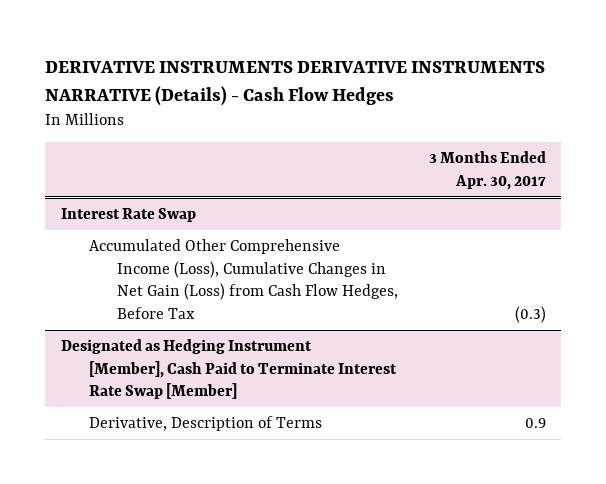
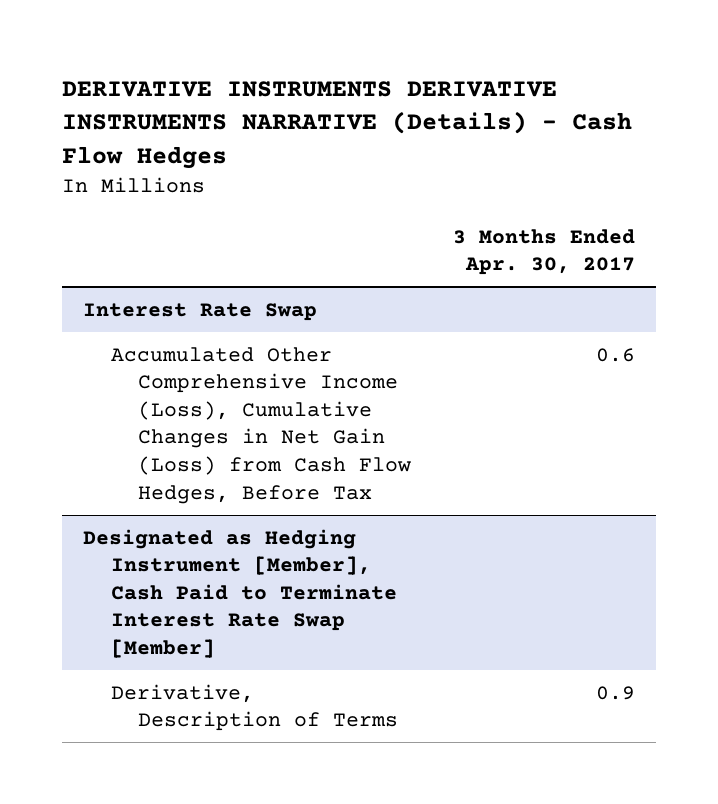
@ Interest Rate Swap
- Accumulated Other Comprehensive Income (Loss), Cumulative Changes in Net Gain (Loss) from Cash Flow Hedges, Before Tax | (0.3)
+ Accumulated Other Comprehensive Income (Loss), Cumulative Changes in Net Gain (Loss) from Cash Flow Hedges, Before Tax | 0.6

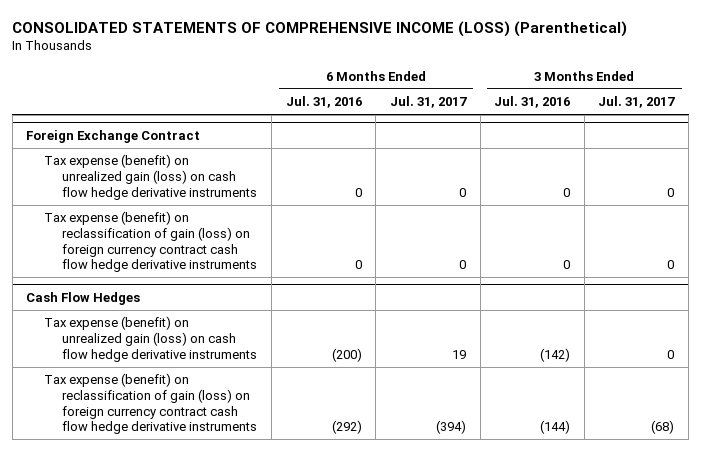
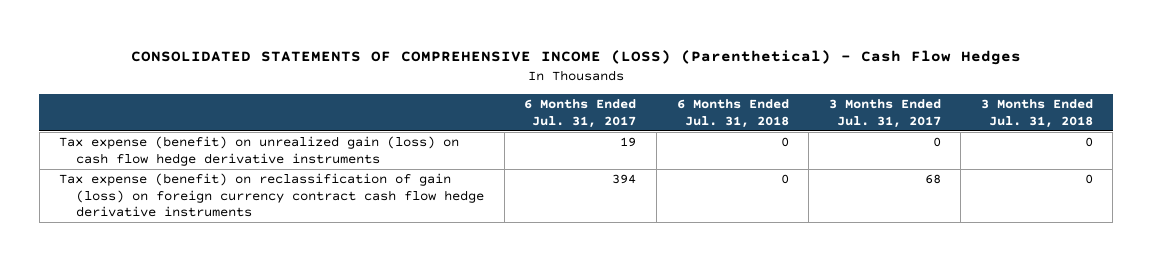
- CONSOLIDATED STATEMENTS OF COMPREHENSIVE INCOME (LOSS) (Parenthetical)
+ CONSOLIDATED STATEMENTS OF COMPREHENSIVE INCOME (LOSS) (Parenthetical) - Cash Flow Hedges
- | 6 Months Ended Jul. 31, 2016 | 6 Months Ended Jul. 31, 2017 | 3 Months Ended Jul. 31, 2016 | 3 Months Ended Jul. 31, 2017
+ | 6 Months Ended Jul. 31, 2017 | 6 Months Ended Jul. 31, 2018 | 3 Months Ended Jul. 31, 2017 | 3 Months Ended Jul. 31, 2018
- Foreign Exchange Contract
- Tax expense (benefit) on unrealized gain (loss) on cash flow hedge derivative instruments | 0 | 0 | 0 | 0
- Tax expense (benefit) on reclassification of gain (loss) on foreign currency contract cash flow hedge derivative instruments | 0 | 0 | 0 | 0
- Cash Flow Hedges
- Tax expense (benefit) on reclassification of gain (loss) on foreign currency contract cash flow hedge derivative instruments | (292) | (394) | (144) | (68)
+ Tax expense (benefit) on reclassification of gain (loss) on foreign currency contract cash flow hedge derivative instruments | 394 | 0 | 68 | 0

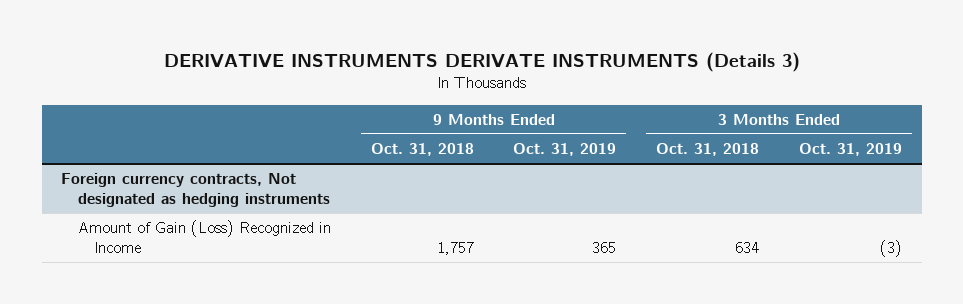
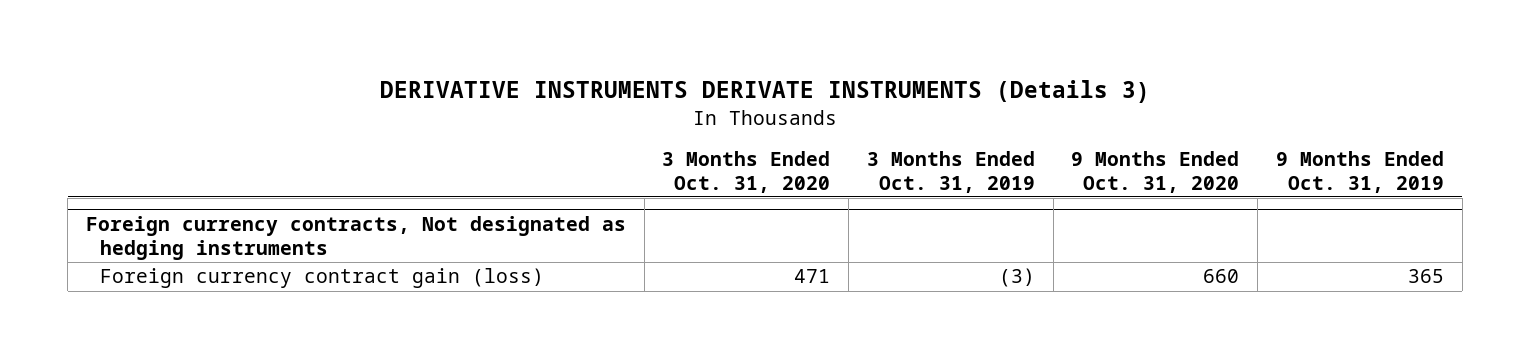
- | 9 Months Ended Oct. 31, 2018 | 9 Months Ended Oct. 31, 2019 | 3 Months Ended Oct. 31, 2018 | 3 Months Ended Oct. 31, 2019
+ | 3 Months Ended Oct. 31, 2020 | 3 Months Ended Oct. 31, 2019 | 9 Months Ended Oct. 31, 2020 | 9 Months Ended Oct. 31, 2019
@ Foreign currency contracts, Not designated as hedging instruments
- Amount of Gain (Loss) Recognized in Income | 1,757 | 365 | 634 | (3)
+ Foreign currency contract gain (loss) | 471 | (3) | 660 | 365

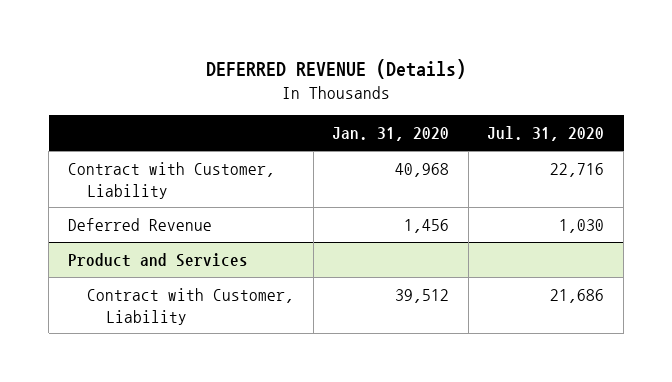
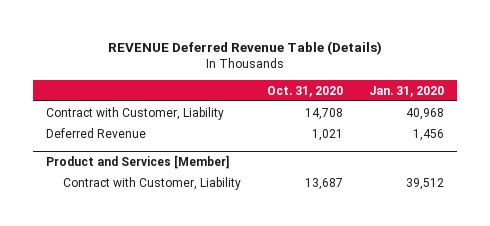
- DEFERRED REVENUE (Details)
+ REVENUE Deferred Revenue Table (Details)
- | Jan. 31, 2020 | Jul. 31, 2020
+ | Oct. 31, 2020 | Jan. 31, 2020
- Product and Services
+ Product and Services [Member]

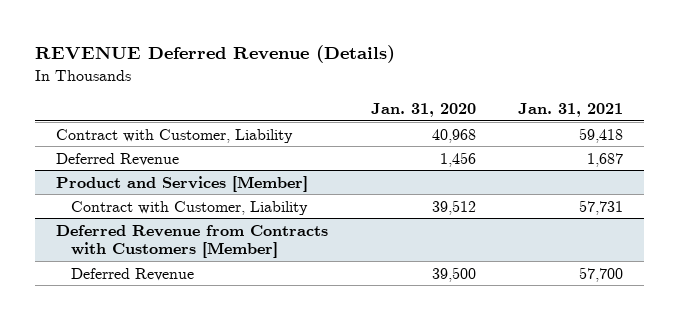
- REVENUE Deferred Revenue Table (Details)
+ REVENUE Deferred Revenue (Details)
- | Oct. 31, 2020 | Jan. 31, 2020
+ | Jan. 31, 2020 | Jan. 31, 2021
+ Deferred Revenue from Contracts with Customers [Member]
+ Deferred Revenue | 39,500 | 57,700

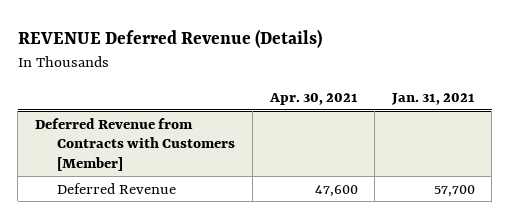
- | Jan. 31, 2020 | Jan. 31, 2021
+ | Apr. 30, 2021 | Jan. 31, 2021
- Contract with Customer, Liability | 40,968 | 59,418
- Deferred Revenue | 1,456 | 1,687
- Product and Services [Member]
- Contract with Customer, Liability | 39,512 | 57,731

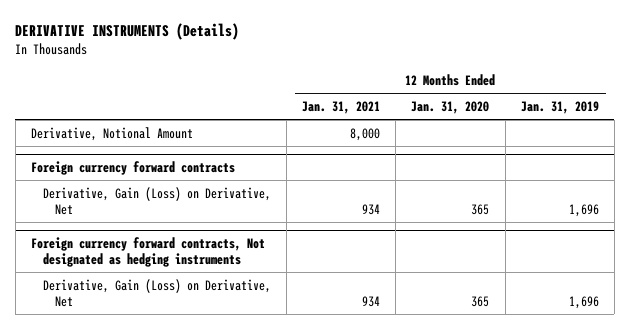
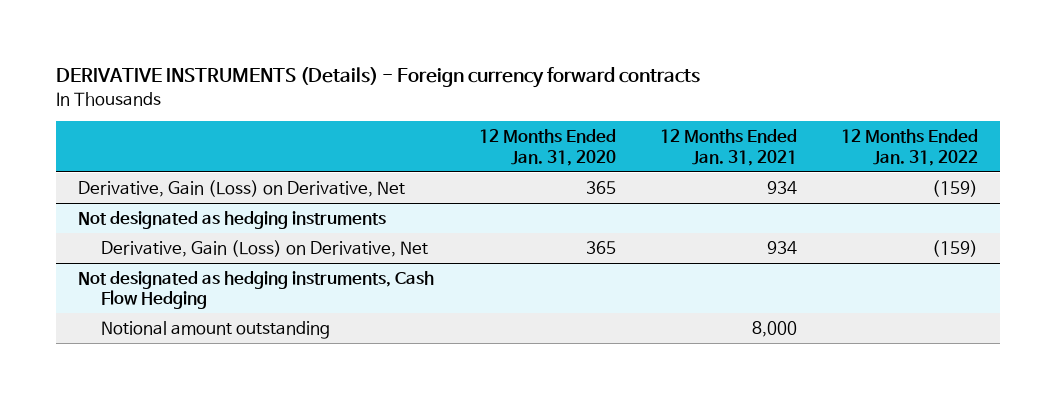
- DERIVATIVE INSTRUMENTS (Details)
+ DERIVATIVE INSTRUMENTS (Details) - Foreign currency forward contracts
- | 12 Months Ended Jan. 31, 2021 | 12 Months Ended Jan. 31, 2020 | 12 Months Ended Jan. 31, 2019
+ | 12 Months Ended Jan. 31, 2020 | 12 Months Ended Jan. 31, 2021 | 12 Months Ended Jan. 31, 2022
- Derivative, Notional Amount | 8,000 | |
- Foreign currency forward contracts
- Foreign currency forward contracts, Not designated as hedging instruments
+ Not designated as hedging instruments
+ Not designated as hedging instruments, Cash Flow Hedging
+ Notional amount outstanding | | 8,000 |

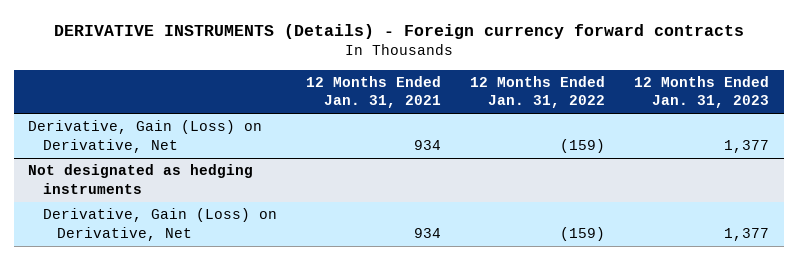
- | 12 Months Ended Jan. 31, 2020 | 12 Months Ended Jan. 31, 2021 | 12 Months Ended Jan. 31, 2022
+ | 12 Months Ended Jan. 31, 2021 | 12 Months Ended Jan. 31, 2022 | 12 Months Ended Jan. 31, 2023
- Not designated as hedging instruments, Cash Flow Hedging
- Notional amount outstanding | | 8,000 |

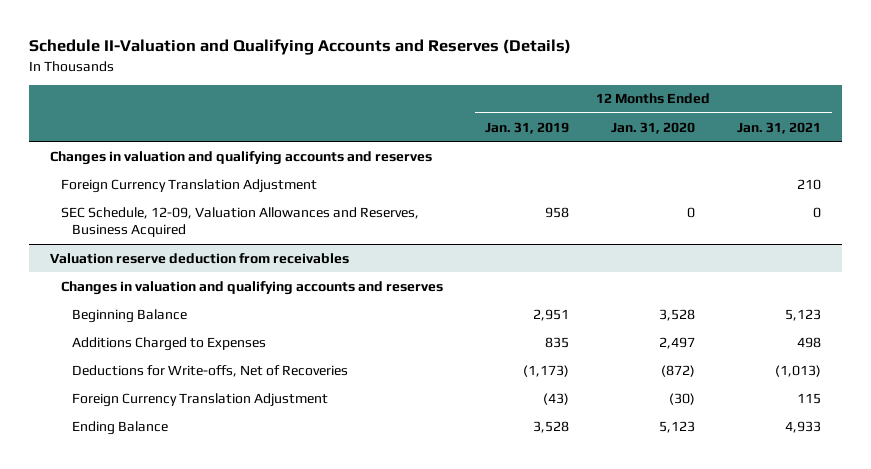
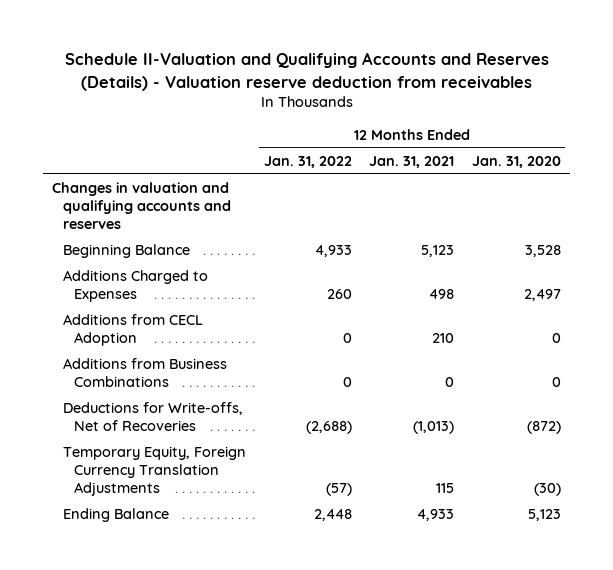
- Schedule II-Valuation and Qualifying Accounts and Reserves (Details)
+ Schedule II-Valuation and Qualifying Accounts and Reserves (Details) - Valuation reserve deduction from receivables
- | 12 Months Ended Jan. 31, 2019 | 12 Months Ended Jan. 31, 2020 | 12 Months Ended Jan. 31, 2021
+ | 12 Months Ended Jan. 31, 2022 | 12 Months Ended Jan. 31, 2021 | 12 Months Ended Jan. 31, 2020
- Foreign Currency Translation Adjustment | | | 210
- SEC Schedule, 12-09, Valuation Allowances and Reserves, Business Acquired | 958 | 0 | 0
- Valuation reserve deduction from receivables
- Changes in valuation and qualifying accounts and reserves
+ Additions from CECL Adoption | 0 | 210 | 0
+ Additions from Business Combinations | 0 | 0 | 0
- Foreign Currency Translation Adjustment | (43) | (30) | 115
+ Temporary Equity, Foreign Currency Translation Adjustments | (57) | 115 | (30)

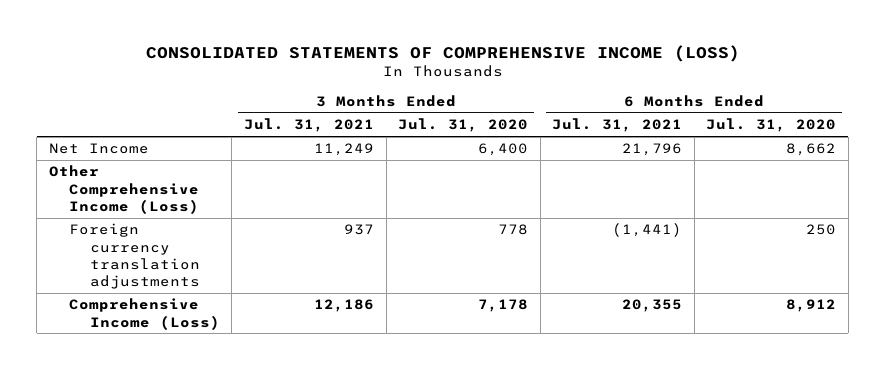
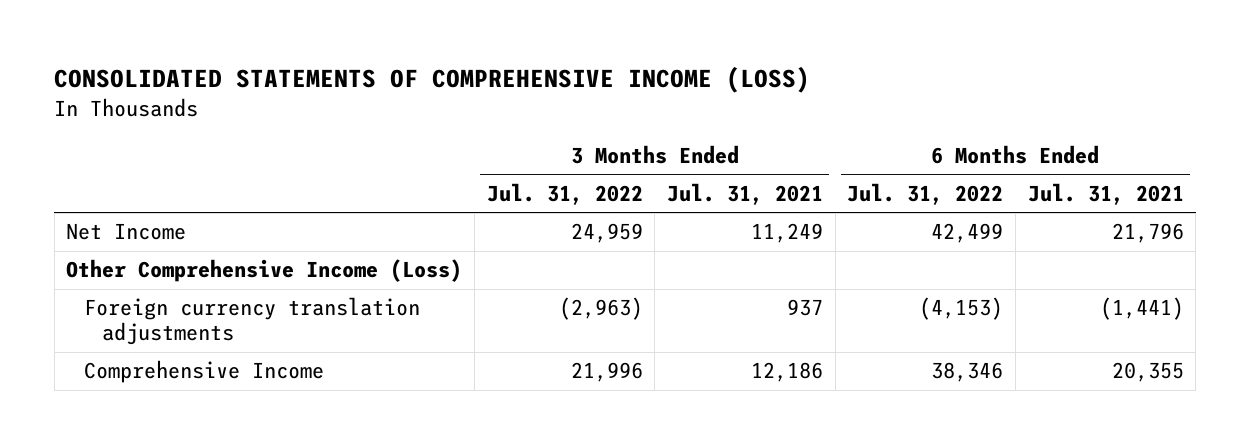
- | 3 Months Ended Jul. 31, 2021 | 3 Months Ended Jul. 31, 2020 | 6 Months Ended Jul. 31, 2021 | 6 Months Ended Jul. 31, 2020
+ | 3 Months Ended Jul. 31, 2022 | 3 Months Ended Jul. 31, 2021 | 6 Months Ended Jul. 31, 2022 | 6 Months Ended Jul. 31, 2021
- Comprehensive Income (Loss) | 12,186 | 7,178 | 20,355 | 8,912
+ Comprehensive Income | 21,996 | 12,186 | 38,346 | 20,355

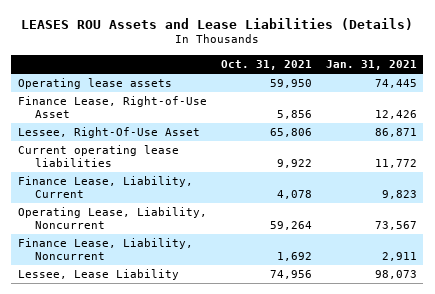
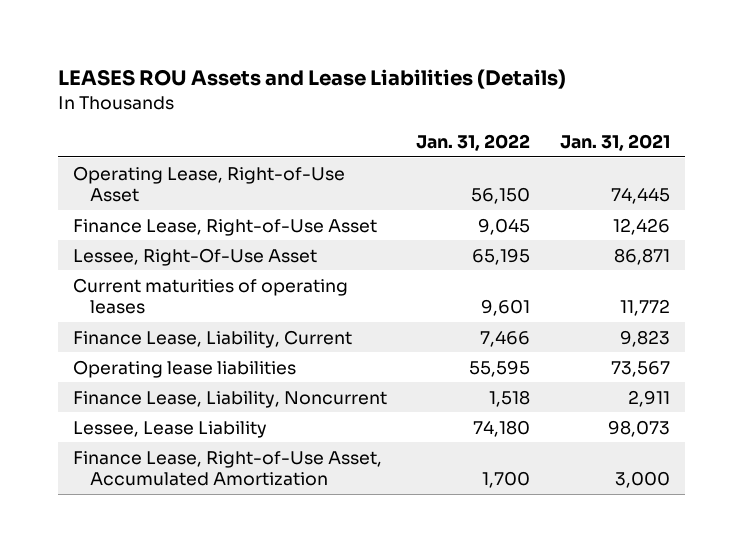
- | Oct. 31, 2021 | Jan. 31, 2021
+ | Jan. 31, 2022 | Jan. 31, 2021
- Operating lease assets | 59,950 | 74,445
+ Operating Lease, Right-of-Use Asset | 56,150 | 74,445
- Current operating lease liabilities | 9,922 | 11,772
+ Current maturities of operating leases | 9,601 | 11,772
- Operating Lease, Liability, Noncurrent | 59,264 | 73,567
+ Operating lease liabilities | 55,595 | 73,567
+ Finance Lease, Right-of-Use Asset, Accumulated Amortization | 1,700 | 3,000

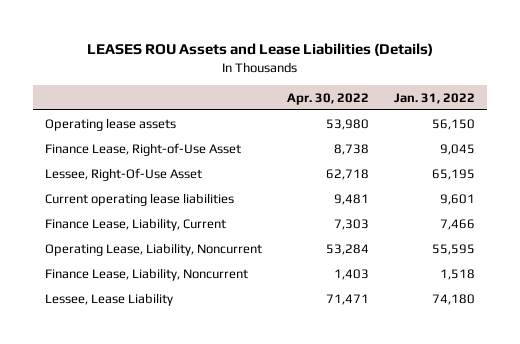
- | Jan. 31, 2022 | Jan. 31, 2021
+ | Apr. 30, 2022 | Jan. 31, 2022
- Operating Lease, Right-of-Use Asset | 56,150 | 74,445
+ Operating lease assets | 53,980 | 56,150
- Current maturities of operating leases | 9,601 | 11,772
+ Current operating lease liabilities | 9,481 | 9,601
- Operating lease liabilities | 55,595 | 73,567
+ Operating Lease, Liability, Noncurrent | 53,284 | 55,595
- Finance Lease, Right-of-Use Asset, Accumulated Amortization | 1,700 | 3,000

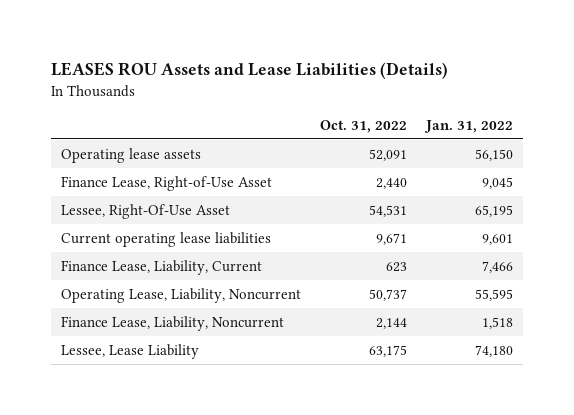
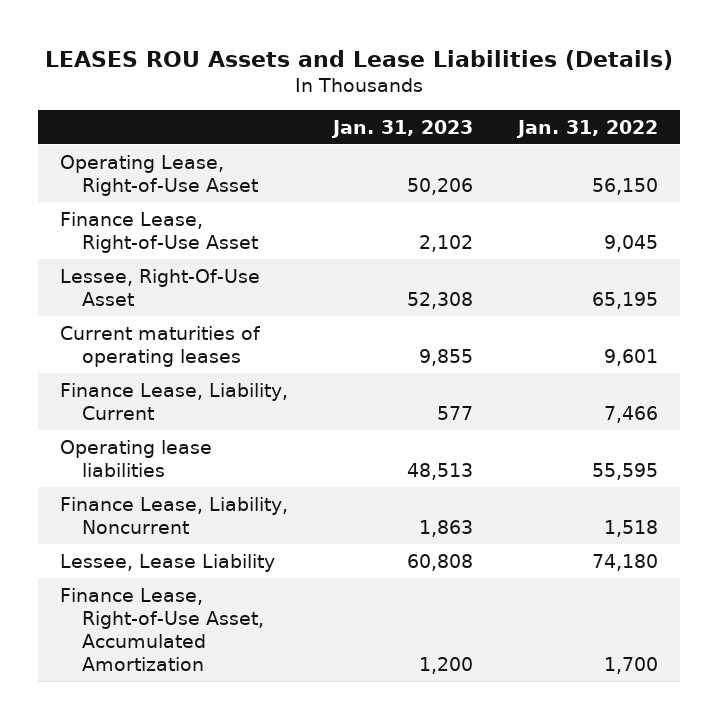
- | Oct. 31, 2022 | Jan. 31, 2022
+ | Jan. 31, 2023 | Jan. 31, 2022
- Operating lease assets | 52,091 | 56,150
+ Operating Lease, Right-of-Use Asset | 50,206 | 56,150
- Current operating lease liabilities | 9,671 | 9,601
+ Current maturities of operating leases | 9,855 | 9,601
- Operating Lease, Liability, Noncurrent | 50,737 | 55,595
+ Operating lease liabilities | 48,513 | 55,595
+ Finance Lease, Right-of-Use Asset, Accumulated Amortization | 1,200 | 1,700

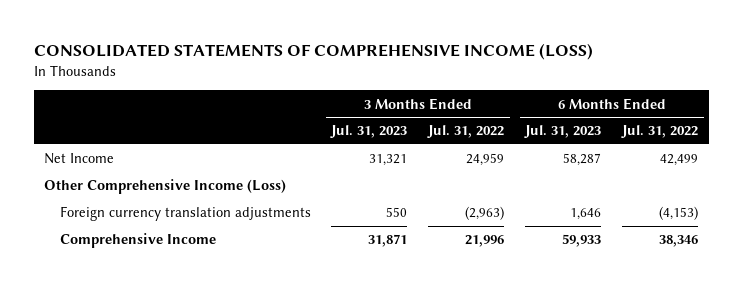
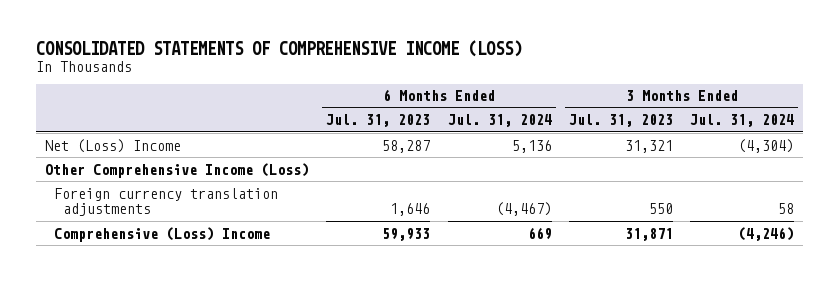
- | 3 Months Ended Jul. 31, 2023 | 3 Months Ended Jul. 31, 2022 | 6 Months Ended Jul. 31, 2023 | 6 Months Ended Jul. 31, 2022
+ | 6 Months Ended Jul. 31, 2023 | 6 Months Ended Jul. 31, 2024 | 3 Months Ended Jul. 31, 2023 | 3 Months Ended Jul. 31, 2024
- Net Income | 31,321 | 24,959 | 58,287 | 42,499
+ Net (Loss) Income | 58,287 | 5,136 | 31,321 | (4,304)
- Comprehensive Income | 31,871 | 21,996 | 59,933 | 38,346
+ Comprehensive (Loss) Income | 59,933 | 669 | 31,871 | (4,246)

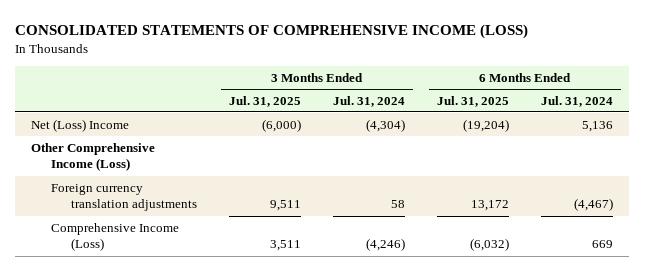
- | 6 Months Ended Jul. 31, 2023 | 6 Months Ended Jul. 31, 2024 | 3 Months Ended Jul. 31, 2023 | 3 Months Ended Jul. 31, 2024
+ | 3 Months Ended Jul. 31, 2025 | 3 Months Ended Jul. 31, 2024 | 6 Months Ended Jul. 31, 2025 | 6 Months Ended Jul. 31, 2024
- Comprehensive (Loss) Income | 59,933 | 669 | 31,871 | (4,246)
+ Comprehensive Income (Loss) | 3,511 | (4,246) | (6,032) | 669

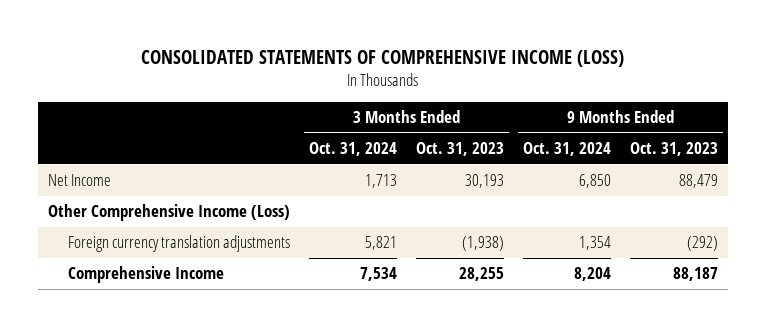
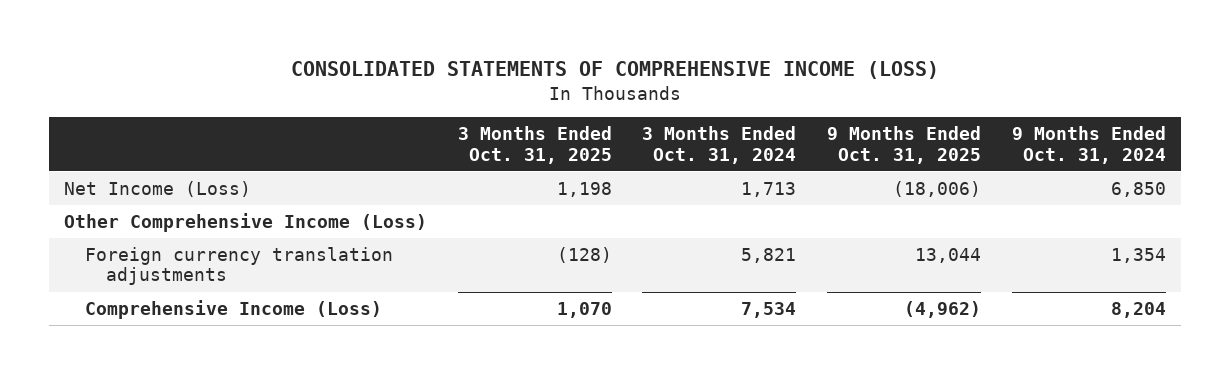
- | 3 Months Ended Oct. 31, 2024 | 3 Months Ended Oct. 31, 2023 | 9 Months Ended Oct. 31, 2024 | 9 Months Ended Oct. 31, 2023
+ | 3 Months Ended Oct. 31, 2025 | 3 Months Ended Oct. 31, 2024 | 9 Months Ended Oct. 31, 2025 | 9 Months Ended Oct. 31, 2024
- Net Income | 1,713 | 30,193 | 6,850 | 88,479
+ Net Income (Loss) | 1,198 | 1,713 | (18,006) | 6,850
- Comprehensive Income | 7,534 | 28,255 | 8,204 | 88,187
+ Comprehensive Income (Loss) | 1,070 | 7,534 | (4,962) | 8,204

